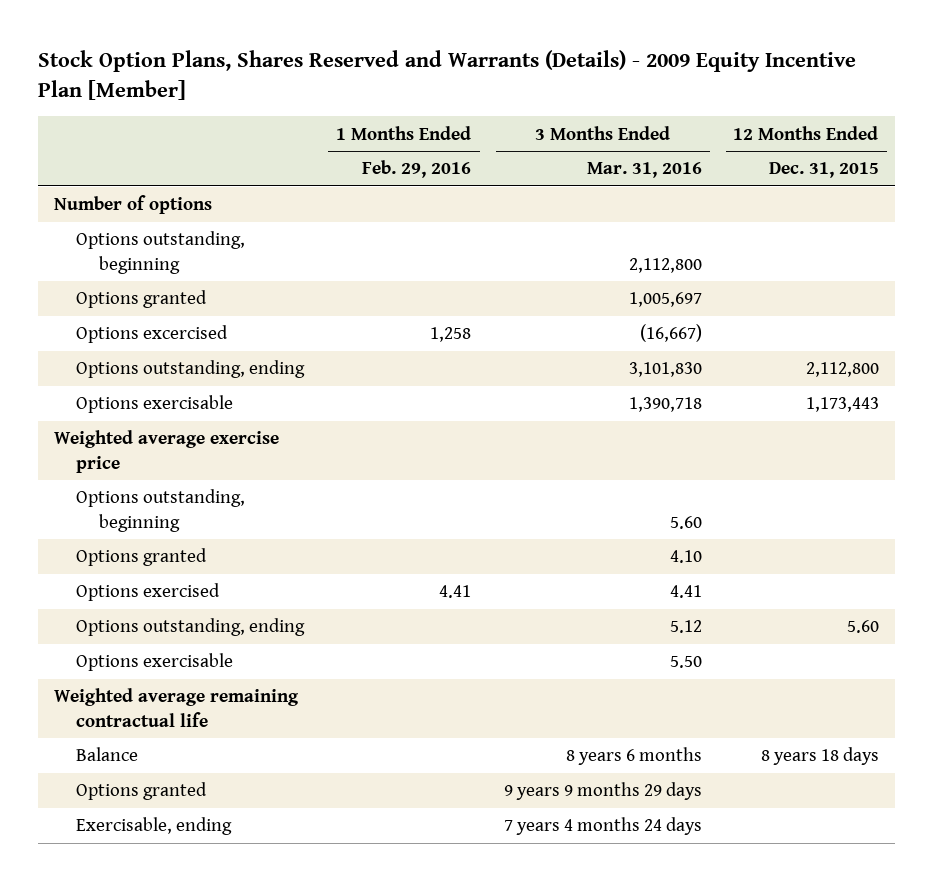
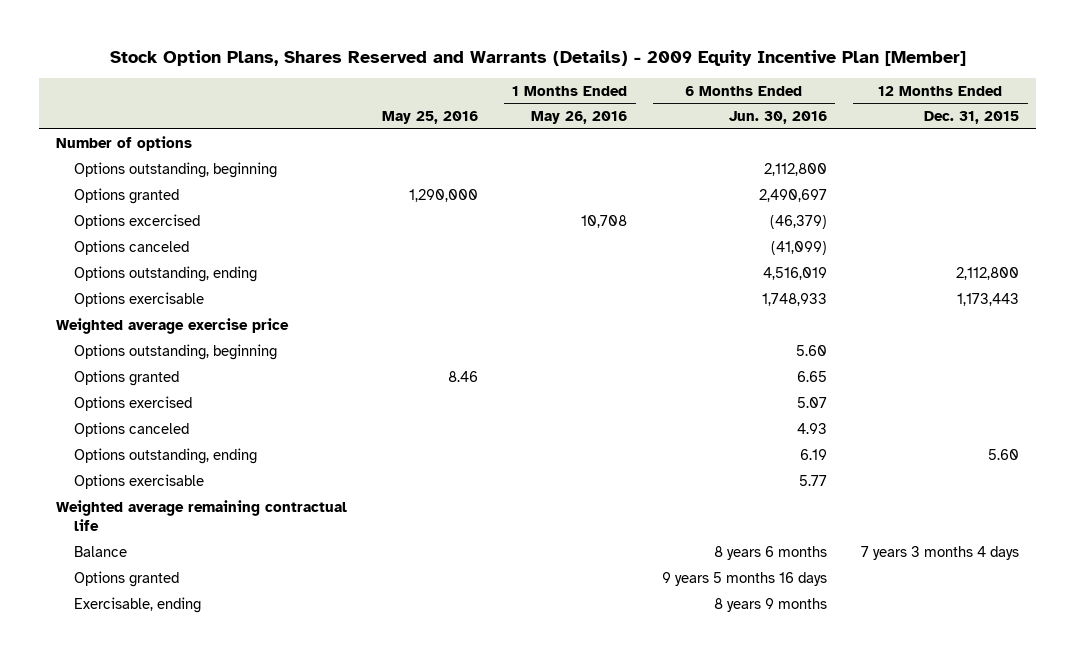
- | 1 Months Ended Feb. 29, 2016 | 3 Months Ended Mar. 31, 2016 | 12 Months Ended Dec. 31, 2015
+ | May 25, 2016 | 1 Months Ended May 26, 2016 | 6 Months Ended Jun. 30, 2016 | 12 Months Ended Dec. 31, 2015
+ Options canceled | | | (41,099) |
+ Options canceled | | | 4.93 |
- Balance | | 8 years 6 months | 8 years 18 days
+ Balance | | | 8 years 6 months | 7 years 3 months 4 days

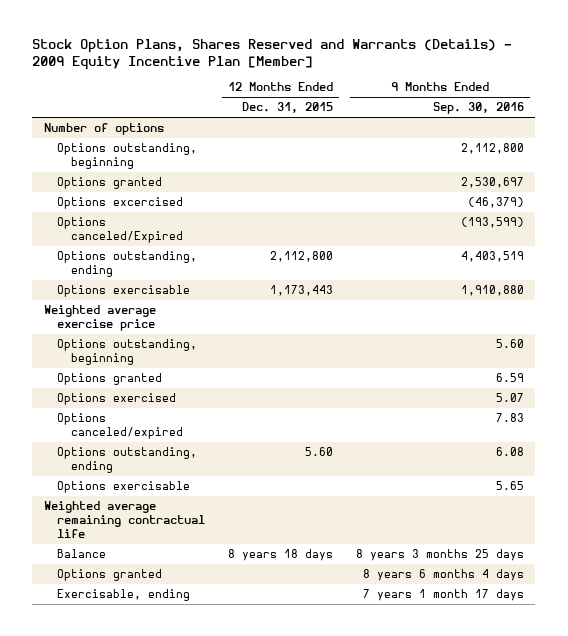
- | May 25, 2016 | 1 Months Ended May 26, 2016 | 6 Months Ended Jun. 30, 2016 | 12 Months Ended Dec. 31, 2015
+ | 12 Months Ended Dec. 31, 2015 | 9 Months Ended Sep. 30, 2016
- Options canceled | | | (41,099) |
+ Options canceled/Expired | | (193,599)
- Options canceled | | | 4.93 |
+ Options canceled/expired | | 7.83
- Balance | | | 8 years 6 months | 7 years 3 months 4 days
+ Balance | 8 years 18 days | 8 years 3 months 25 days

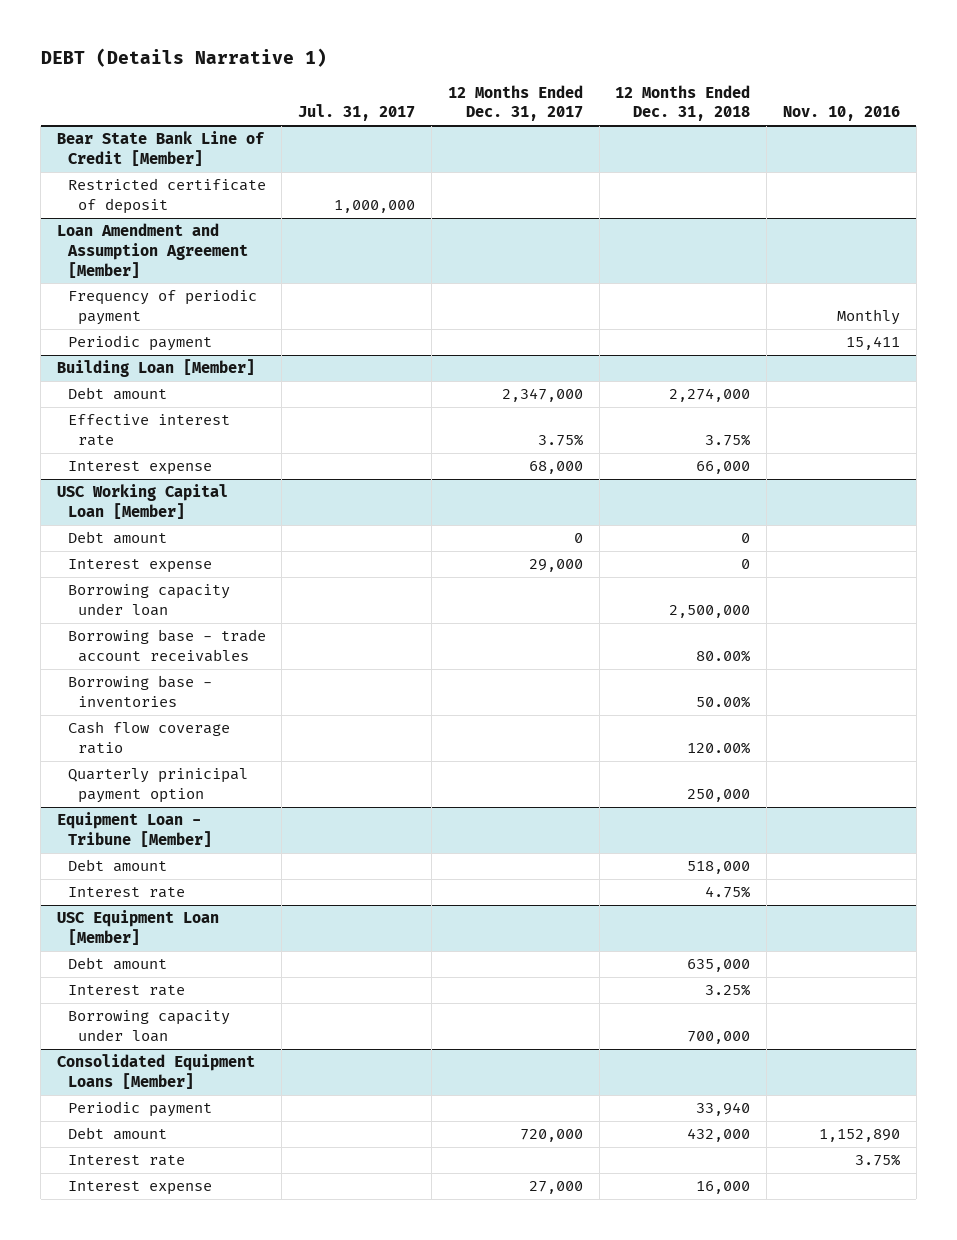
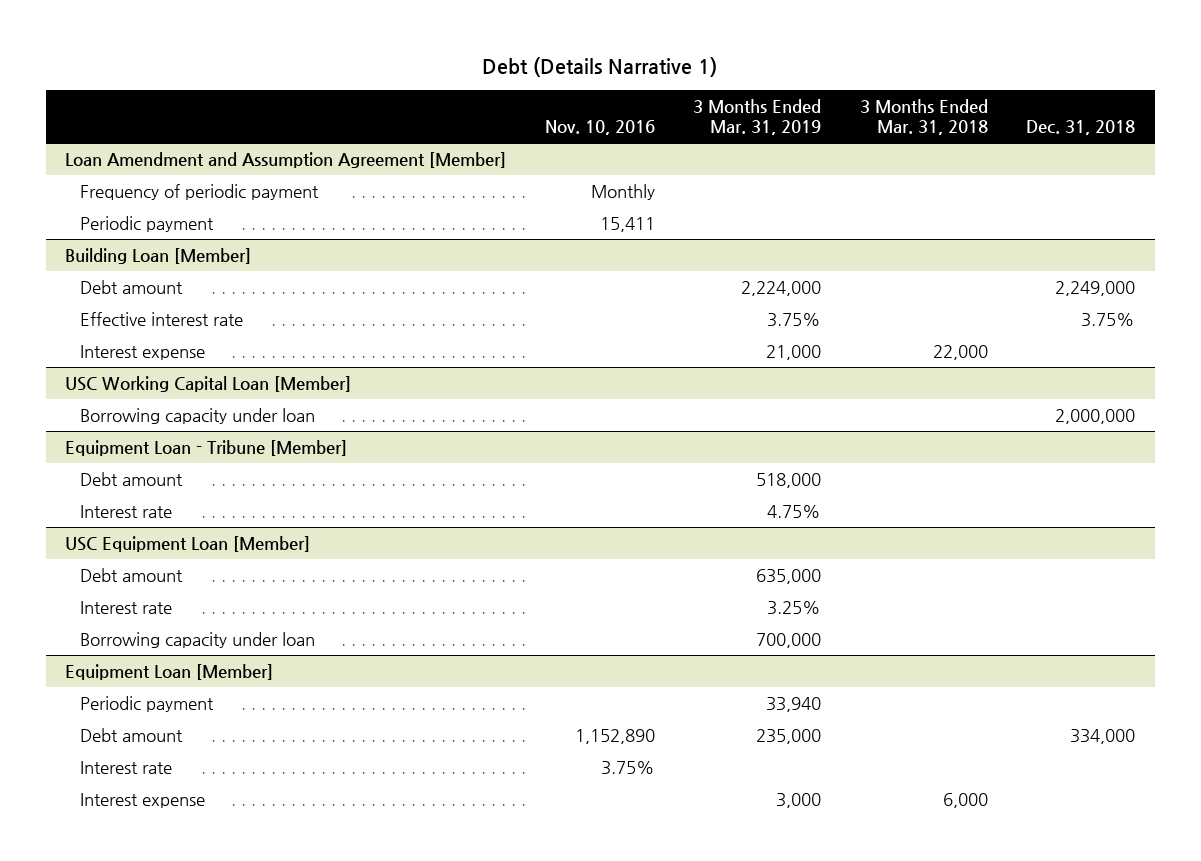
- DEBT (Details Narrative 1)
+ Debt (Details Narrative 1)
- | Jul. 31, 2017 | 12 Months Ended Dec. 31, 2017 | 12 Months Ended Dec. 31, 2018 | Nov. 10, 2016
+ | Nov. 10, 2016 | 3 Months Ended Mar. 31, 2019 | 3 Months Ended Mar. 31, 2018 | Dec. 31, 2018
- Bear State Bank Line of Credit [Member]
- Restricted certificate of deposit | 1,000,000 | | |
@ USC Working Capital Loan [Member]
- Debt amount | | 0 | 0 |
- Interest expense | | 29,000 | 0 |
- Borrowing base - trade account receivables | | | 80.00% |
- Borrowing base - inventories | | | 50.00% |
- Cash flow coverage ratio | | | 120.00% |
- Quarterly prinicipal payment option | | | 250,000 |
- Consolidated Equipment Loans [Member]
+ Equipment Loan [Member]

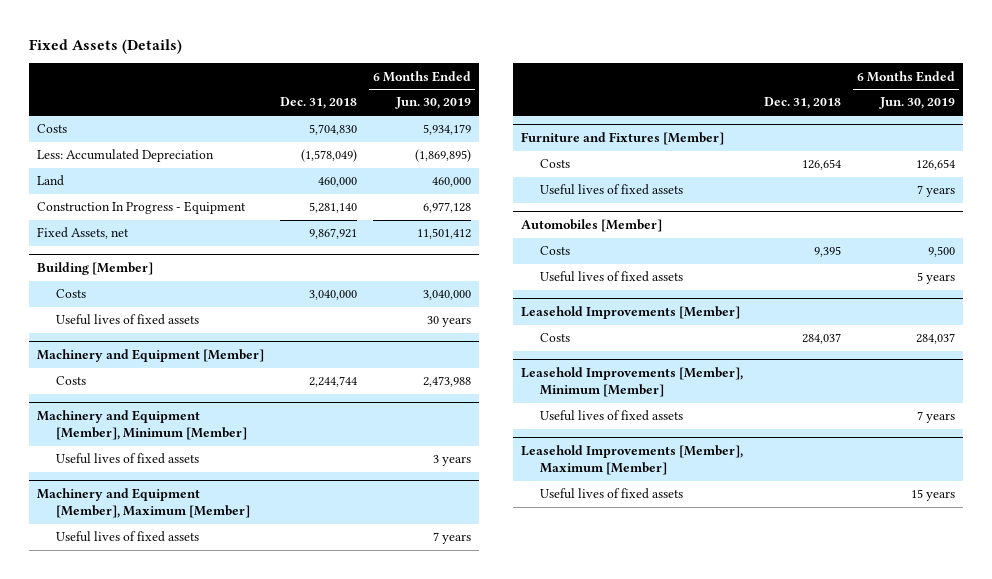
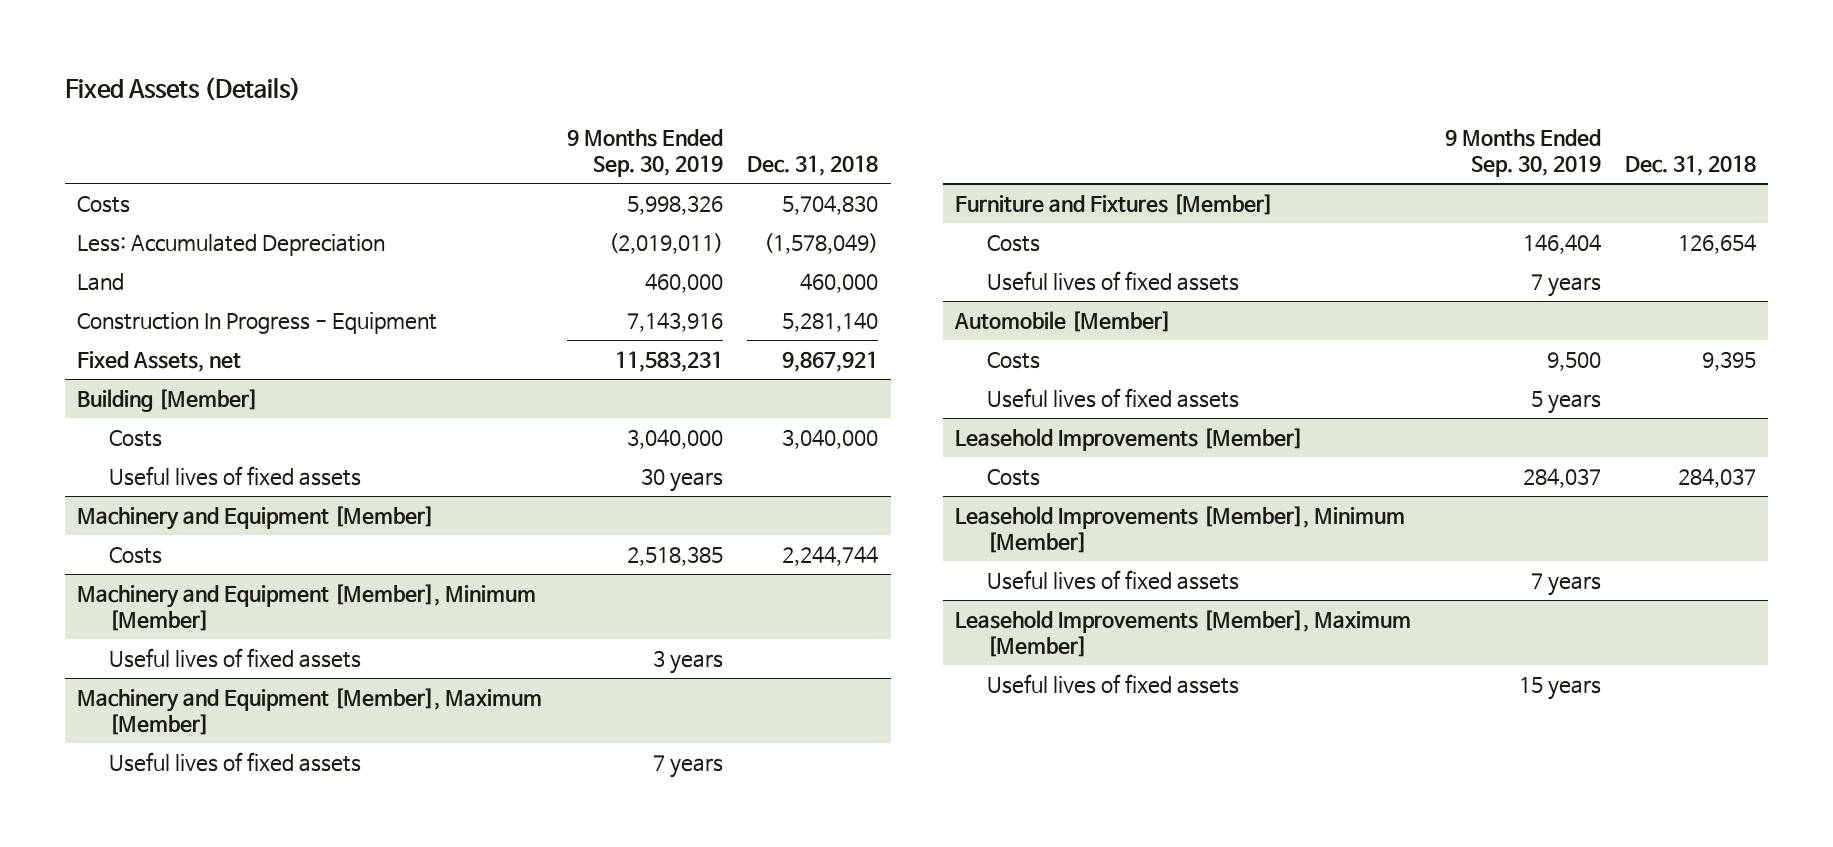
- | Dec. 31, 2018 | 6 Months Ended Jun. 30, 2019
+ | 9 Months Ended Sep. 30, 2019 | Dec. 31, 2018
- Automobiles [Member]
+ Automobile [Member]

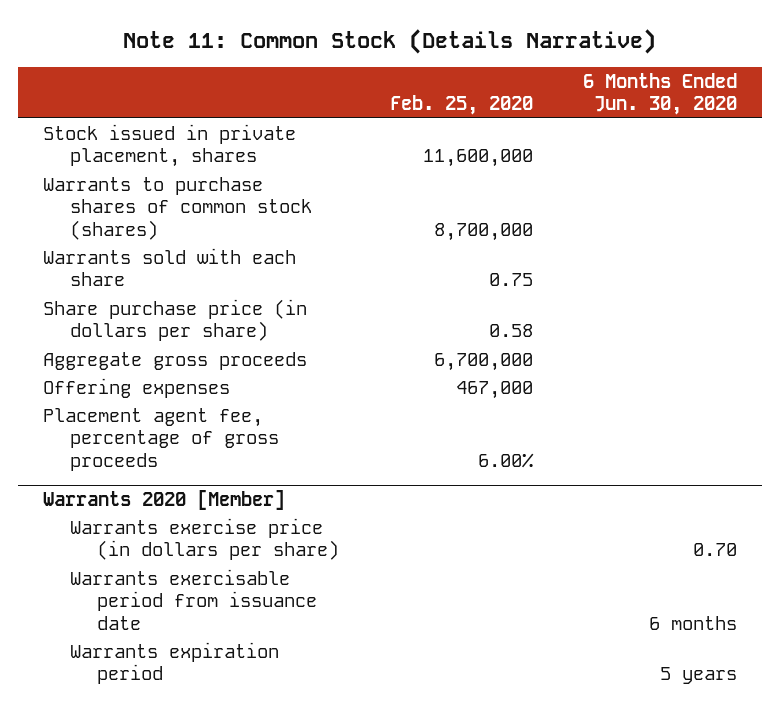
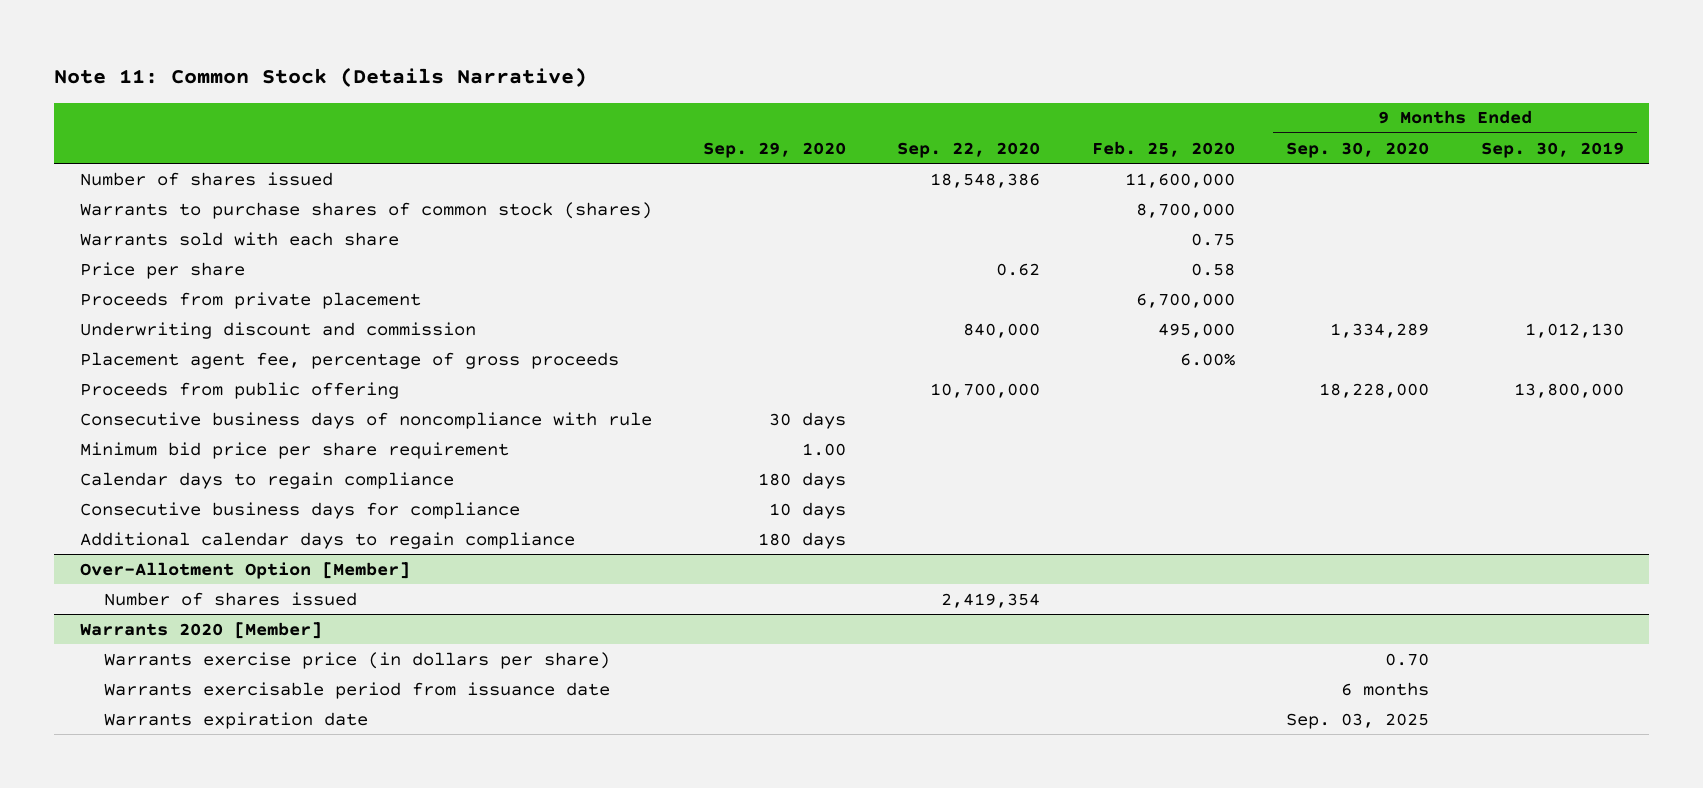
- | Feb. 25, 2020 | 6 Months Ended Jun. 30, 2020
+ | Sep. 29, 2020 | Sep. 22, 2020 | Feb. 25, 2020 | 9 Months Ended Sep. 30, 2020 | 9 Months Ended Sep. 30, 2019
- Stock issued in private placement, shares | 11,600,000 |
+ Number of shares issued | | 18,548,386 | 11,600,000 | |
- Share purchase price (in dollars per share) | 0.58 |
- Aggregate gross proceeds | 6,700,000 |
- Offering expenses | 467,000 |
+ Price per share | | 0.62 | 0.58 | |
+ Proceeds from private placement | | | 6,700,000 | |
+ Underwriting discount and commission | | 840,000 | 495,000 | 1,334,289 | 1,012,130
+ Proceeds from public offering | | 10,700,000 | | 18,228,000 | 13,800,000
+ Consecutive business days of noncompliance with rule | 30 days | | | |
+ Minimum bid price per share requirement | 1.00 | | | |
+ Calendar days to regain compliance | 180 days | | | |
+ Consecutive business days for compliance | 10 days | | | |
+ Additional calendar days to regain compliance | 180 days | | | |
+ Over-Allotment Option [Member]
+ Number of shares issued | | 2,419,354 | | |
@ Warrants 2020 [Member]
- Warrants expiration period | | 5 years
+ Warrants expiration date | | | | Sep. 03, 2025 |

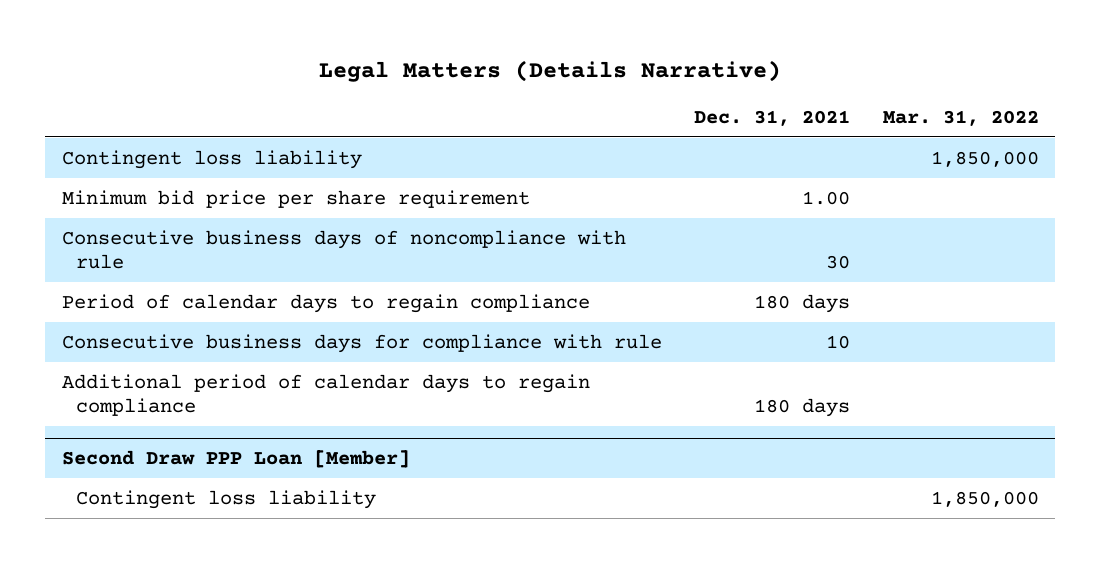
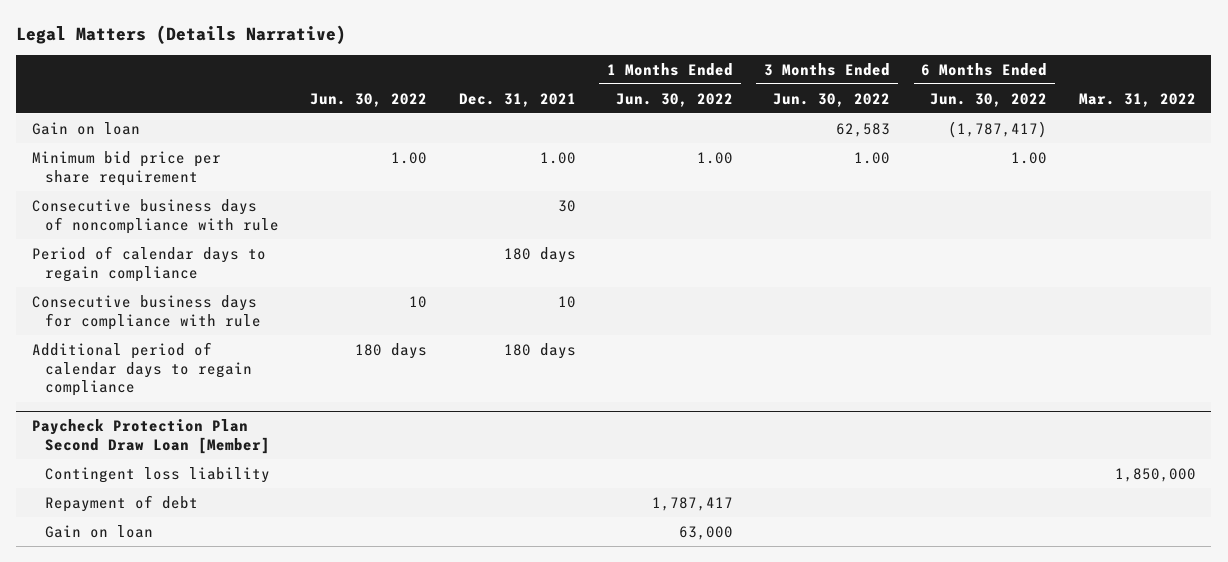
- | Dec. 31, 2021 | Mar. 31, 2022
+ | Jun. 30, 2022 | Dec. 31, 2021 | 1 Months Ended Jun. 30, 2022 | 3 Months Ended Jun. 30, 2022 | 6 Months Ended Jun. 30, 2022 | Mar. 31, 2022
- Contingent loss liability | | 1,850,000
+ Gain on loan | | | | 62,583 | (1,787,417) |
- Second Draw PPP Loan [Member]
+ Paycheck Protection Plan Second Draw Loan [Member]
+ Repayment of debt | | | 1,787,417 | | |
+ Gain on loan | | | 63,000 | | |

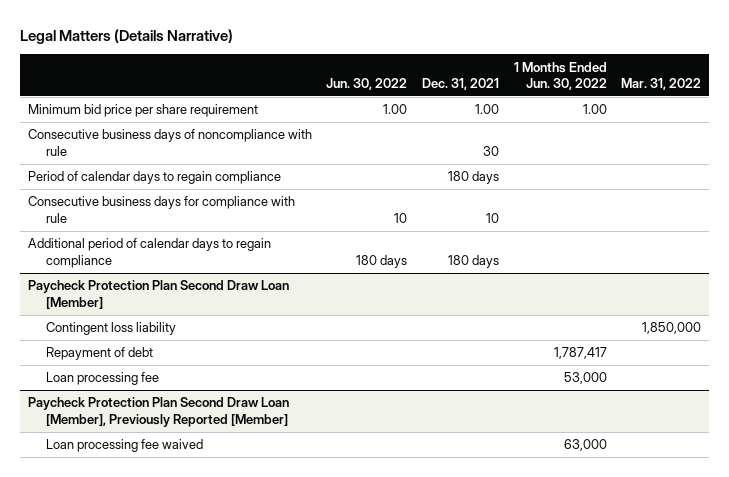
- | Jun. 30, 2022 | Dec. 31, 2021 | 1 Months Ended Jun. 30, 2022 | 3 Months Ended Jun. 30, 2022 | 6 Months Ended Jun. 30, 2022 | Mar. 31, 2022
+ | Jun. 30, 2022 | Dec. 31, 2021 | 1 Months Ended Jun. 30, 2022 | Mar. 31, 2022
- Gain on loan | | | | 62,583 | (1,787,417) |
@ Paycheck Protection Plan Second Draw Loan [Member]
- Gain on loan | | | 63,000 | | |
+ Loan processing fee | | | 53,000 |
+ Paycheck Protection Plan Second Draw Loan [Member], Previously Reported [Member]
+ Loan processing fee waived | | | 63,000 |

